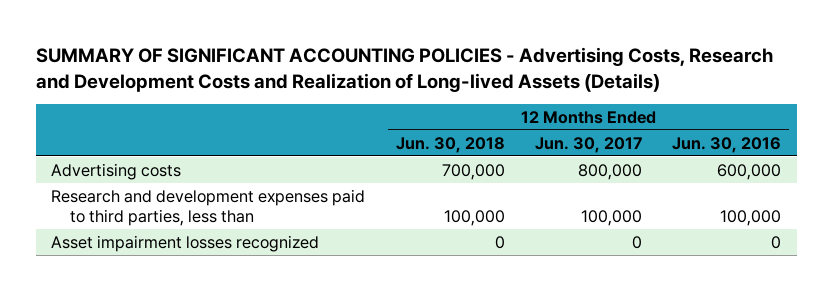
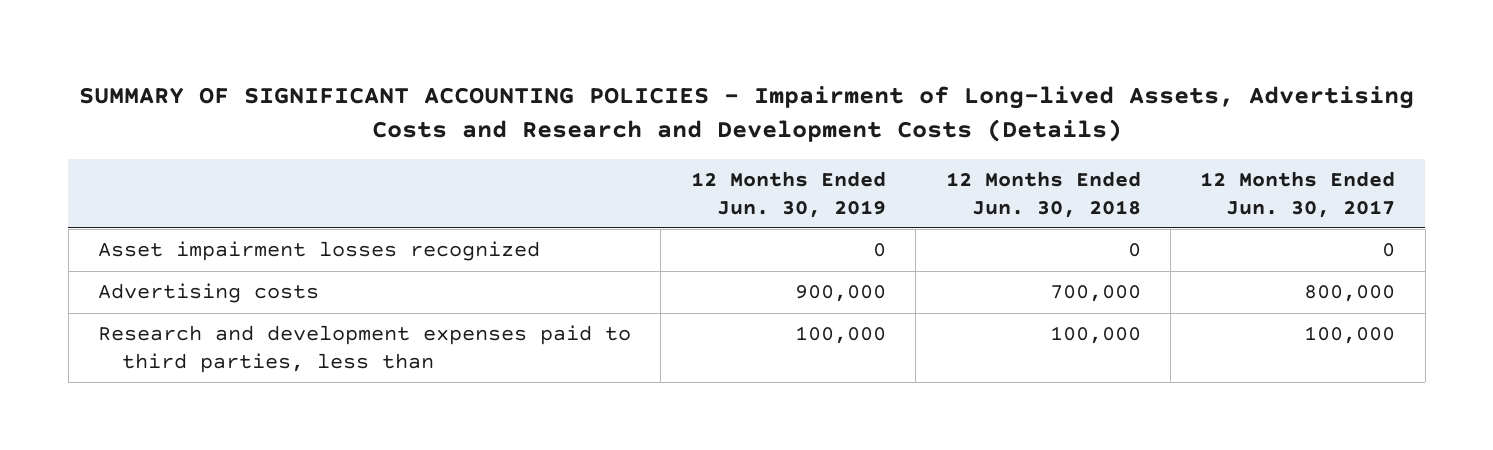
- SUMMARY OF SIGNIFICANT ACCOUNTING POLICIES - Advertising Costs, Research and Development Costs and Realization of Long-lived Assets (Details)
+ SUMMARY OF SIGNIFICANT ACCOUNTING POLICIES - Impairment of Long-lived Assets, Advertising Costs and Research and Development Costs (Details)
- | 12 Months Ended Jun. 30, 2018 | 12 Months Ended Jun. 30, 2017 | 12 Months Ended Jun. 30, 2016
+ | 12 Months Ended Jun. 30, 2019 | 12 Months Ended Jun. 30, 2018 | 12 Months Ended Jun. 30, 2017
moved up: Asset impairment losses recognized | 0 | 0 | 0

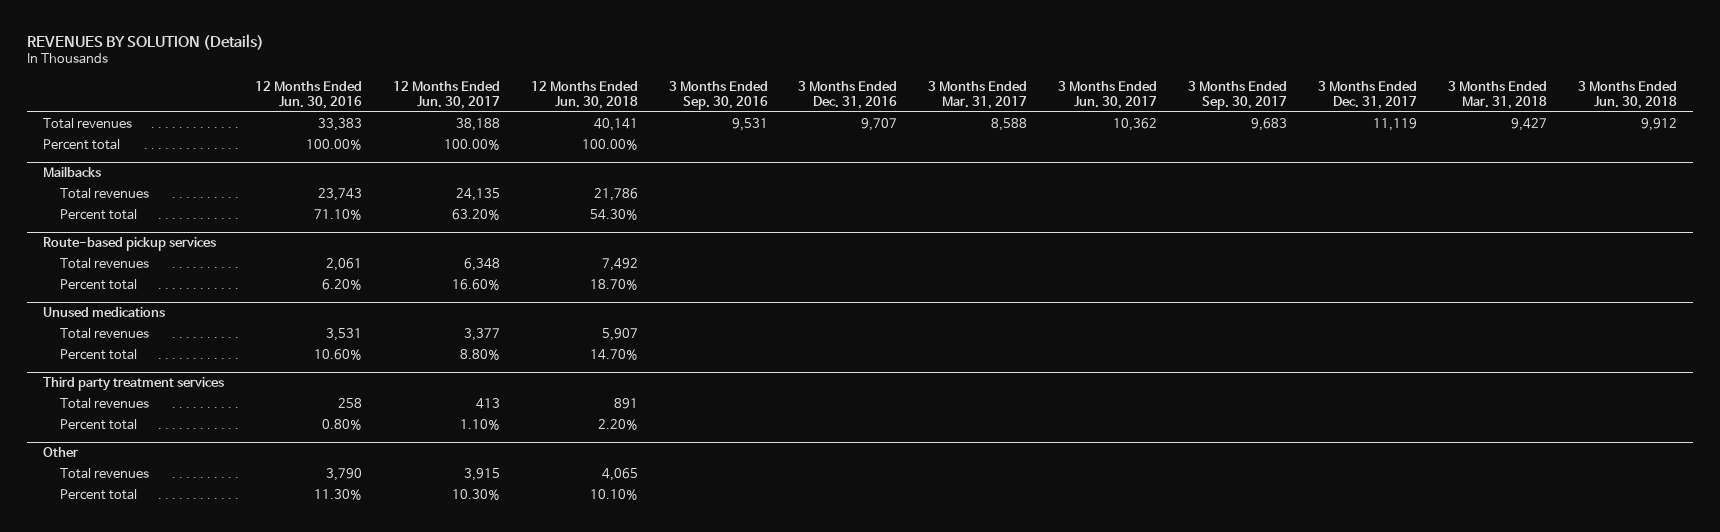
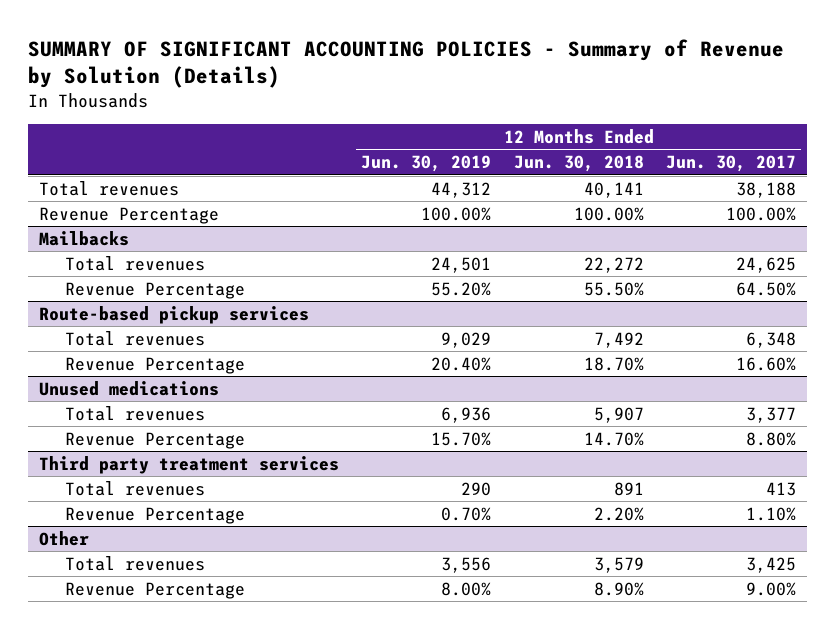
- REVENUES BY SOLUTION (Details)
+ SUMMARY OF SIGNIFICANT ACCOUNTING POLICIES - Summary of Revenue by Solution (Details)
- | 12 Months Ended Jun. 30, 2016 | 12 Months Ended Jun. 30, 2017 | 12 Months Ended Jun. 30, 2018 | 3 Months Ended Sep. 30, 2016 | 3 Months Ended Dec. 31, 2016 | 3 Months Ended Mar. 31, 2017 | 3 Months Ended Jun. 30, 2017 | 3 Months Ended Sep. 30, 2017 | 3 Months Ended Dec. 31, 2017 | 3 Months Ended Mar. 31, 2018 | 3 Months Ended Jun. 30, 2018
+ | 12 Months Ended Jun. 30, 2019 | 12 Months Ended Jun. 30, 2018 | 12 Months Ended Jun. 30, 2017
- Percent total | 100.00% | 100.00% | 100.00% | | | | | | | |
+ Revenue Percentage | 100.00% | 100.00% | 100.00%
@ Mailbacks
- Total revenues | 23,743 | 24,135 | 21,786 | | | | | | | |
- Percent total | 71.10% | 63.20% | 54.30% | | | | | | | |
+ Total revenues | 24,501 | 22,272 | 24,625
+ Revenue Percentage | 55.20% | 55.50% | 64.50%
@ Route-based pickup services
- Percent total | 6.20% | 16.60% | 18.70% | | | | | | | |
+ Revenue Percentage | 20.40% | 18.70% | 16.60%
@ Unused medications
- Percent total | 10.60% | 8.80% | 14.70% | | | | | | | |
+ Revenue Percentage | 15.70% | 14.70% | 8.80%
@ Third party treatment services
- Percent total | 0.80% | 1.10% | 2.20% | | | | | | | |
+ Revenue Percentage | 0.70% | 2.20% | 1.10%
@ Other
- Total revenues | 3,790 | 3,915 | 4,065 | | | | | | | |
- Percent total | 11.30% | 10.30% | 10.10% | | | | | | | |
+ Total revenues | 3,556 | 3,579 | 3,425
+ Revenue Percentage | 8.00% | 8.90% | 9.00%

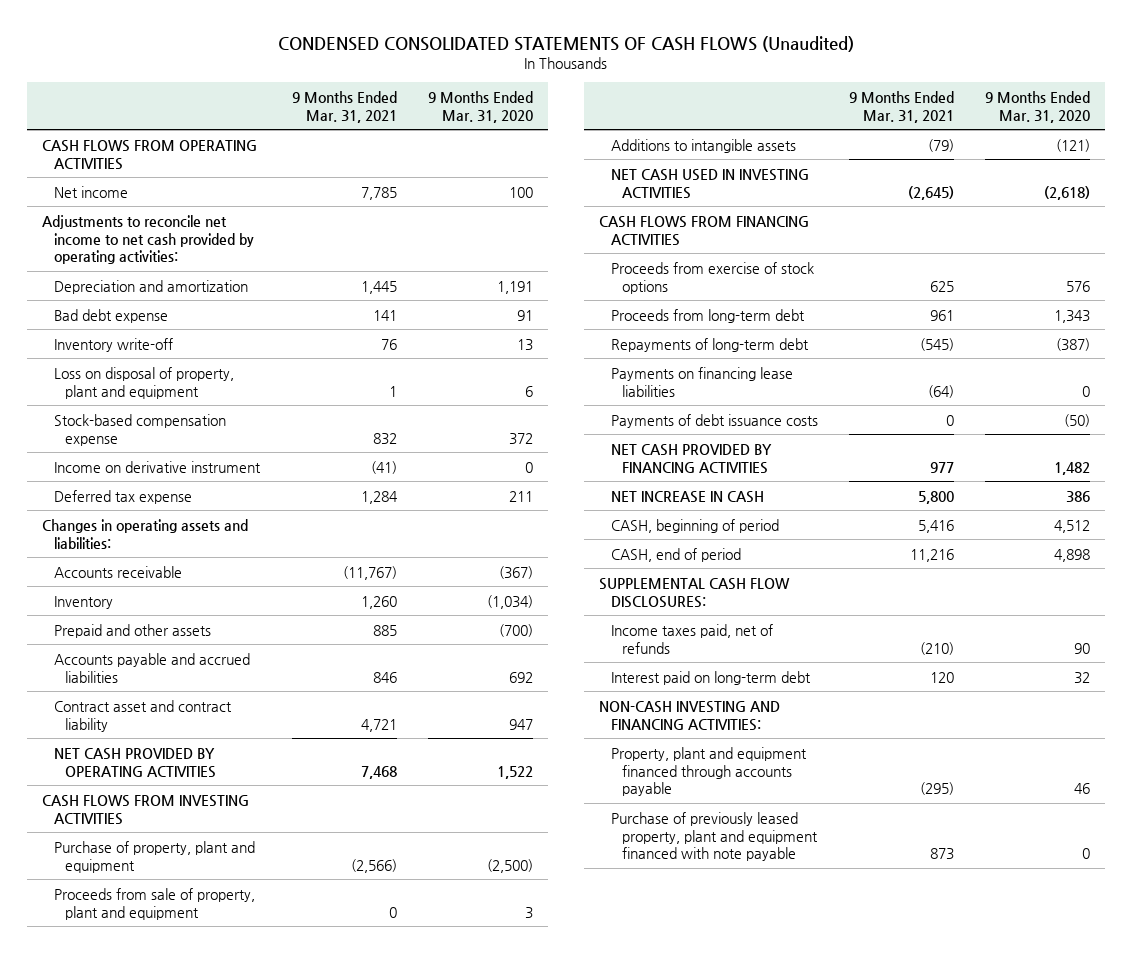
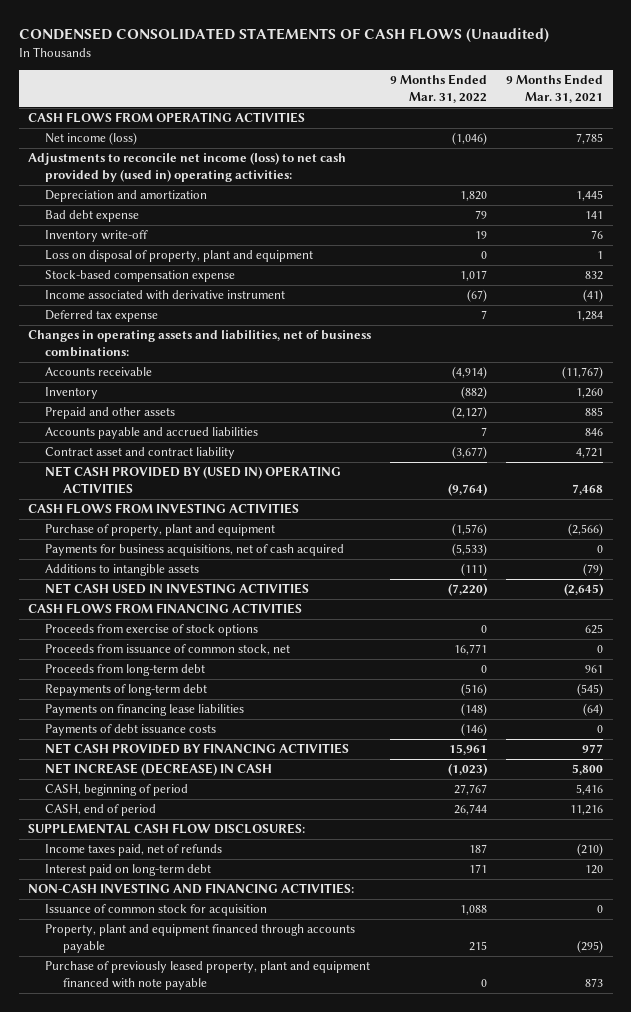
- | 9 Months Ended Mar. 31, 2021 | 9 Months Ended Mar. 31, 2020
+ | 9 Months Ended Mar. 31, 2022 | 9 Months Ended Mar. 31, 2021
- Net income | 7,785 | 100
- Adjustments to reconcile net income to net cash provided by operating activities:
+ Net income (loss) | (1,046) | 7,785
+ Adjustments to reconcile net income (loss) to net cash provided by (used in) operating activities:
- Income on derivative instrument | (41) | 0
+ Income associated with derivative instrument | (67) | (41)
- Changes in operating assets and liabilities:
+ Changes in operating assets and liabilities, net of business combinations:
- NET CASH PROVIDED BY OPERATING ACTIVITIES | 7,468 | 1,522
+ NET CASH PROVIDED BY (USED IN) OPERATING ACTIVITIES | (9,764) | 7,468
- Proceeds from sale of property, plant and equipment | 0 | 3
+ Payments for business acquisitions, net of cash acquired | (5,533) | 0
+ Proceeds from issuance of common stock, net | 16,771 | 0
- NET INCREASE IN CASH | 5,800 | 386
+ NET INCREASE (DECREASE) IN CASH | (1,023) | 5,800
+ Issuance of common stock for acquisition | 1,088 | 0

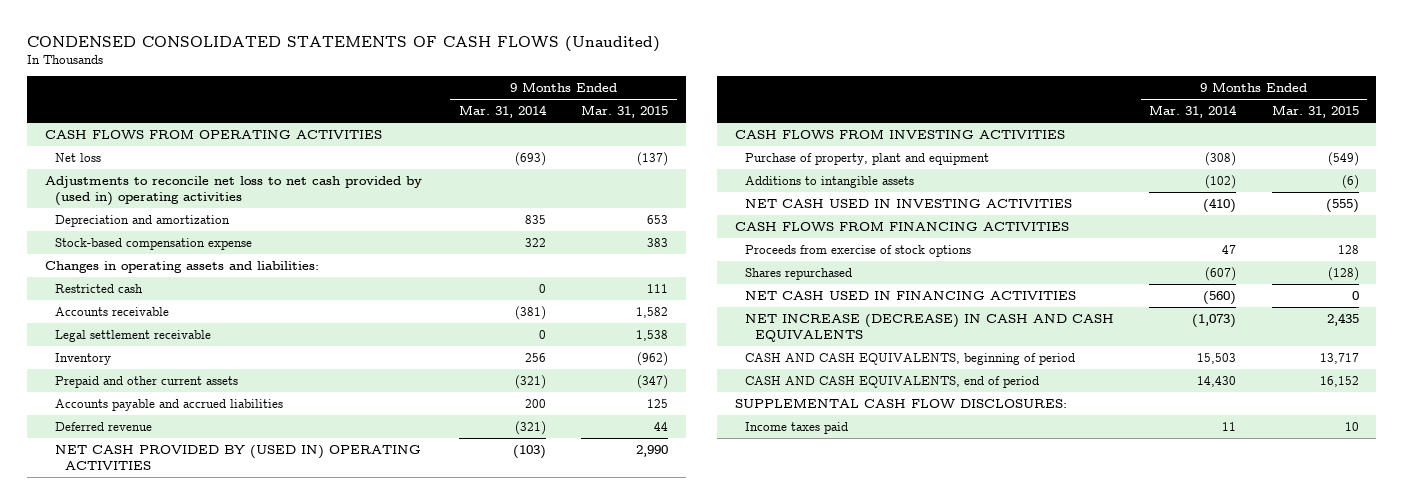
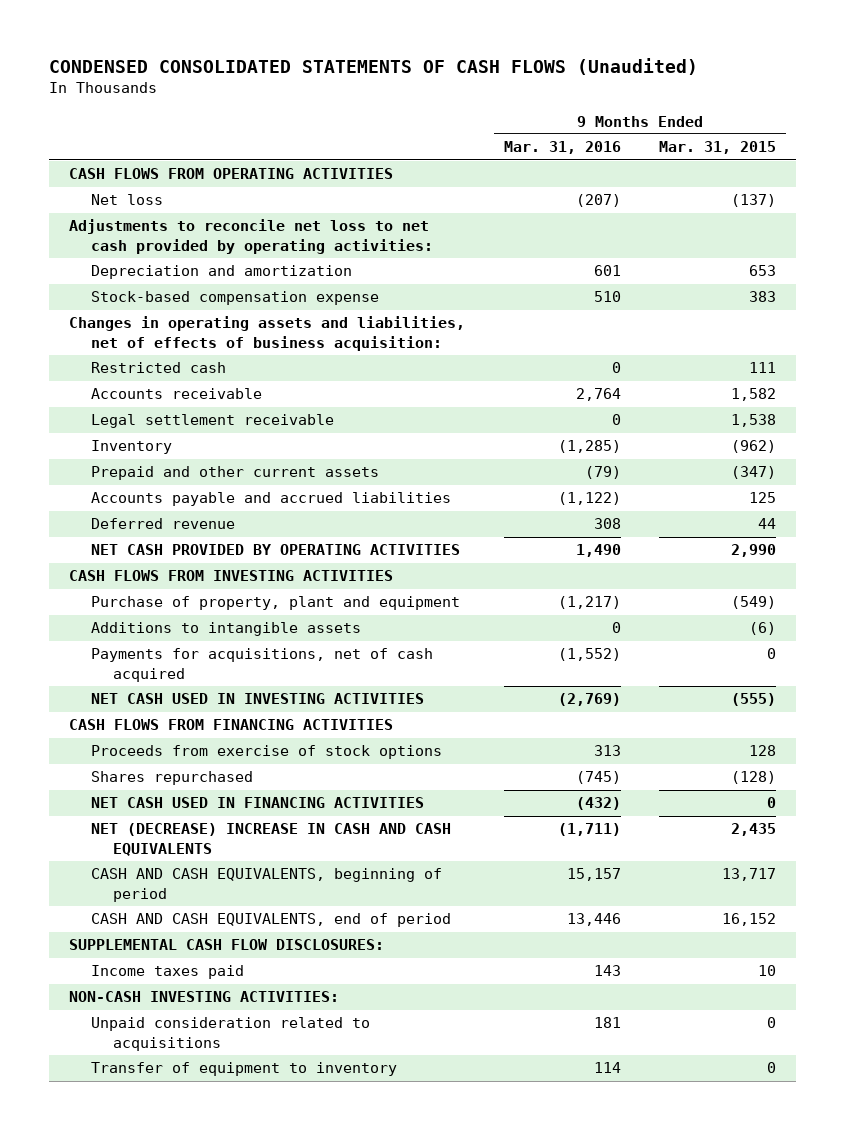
- | 9 Months Ended Mar. 31, 2014 | 9 Months Ended Mar. 31, 2015
+ | 9 Months Ended Mar. 31, 2016 | 9 Months Ended Mar. 31, 2015
- Adjustments to reconcile net loss to net cash provided by (used in) operating activities
+ Adjustments to reconcile net loss to net cash provided by operating activities:
- Changes in operating assets and liabilities:
+ Changes in operating assets and liabilities, net of effects of business acquisition:
- NET CASH PROVIDED BY (USED IN) OPERATING ACTIVITIES | (103) | 2,990
+ NET CASH PROVIDED BY OPERATING ACTIVITIES | 1,490 | 2,990
+ Payments for acquisitions, net of cash acquired | (1,552) | 0
- NET INCREASE (DECREASE) IN CASH AND CASH EQUIVALENTS | (1,073) | 2,435
+ NET (DECREASE) INCREASE IN CASH AND CASH EQUIVALENTS | (1,711) | 2,435
+ NON-CASH INVESTING ACTIVITIES:
+ Unpaid consideration related to acquisitions | 181 | 0
+ Transfer of equipment to inventory | 114 | 0

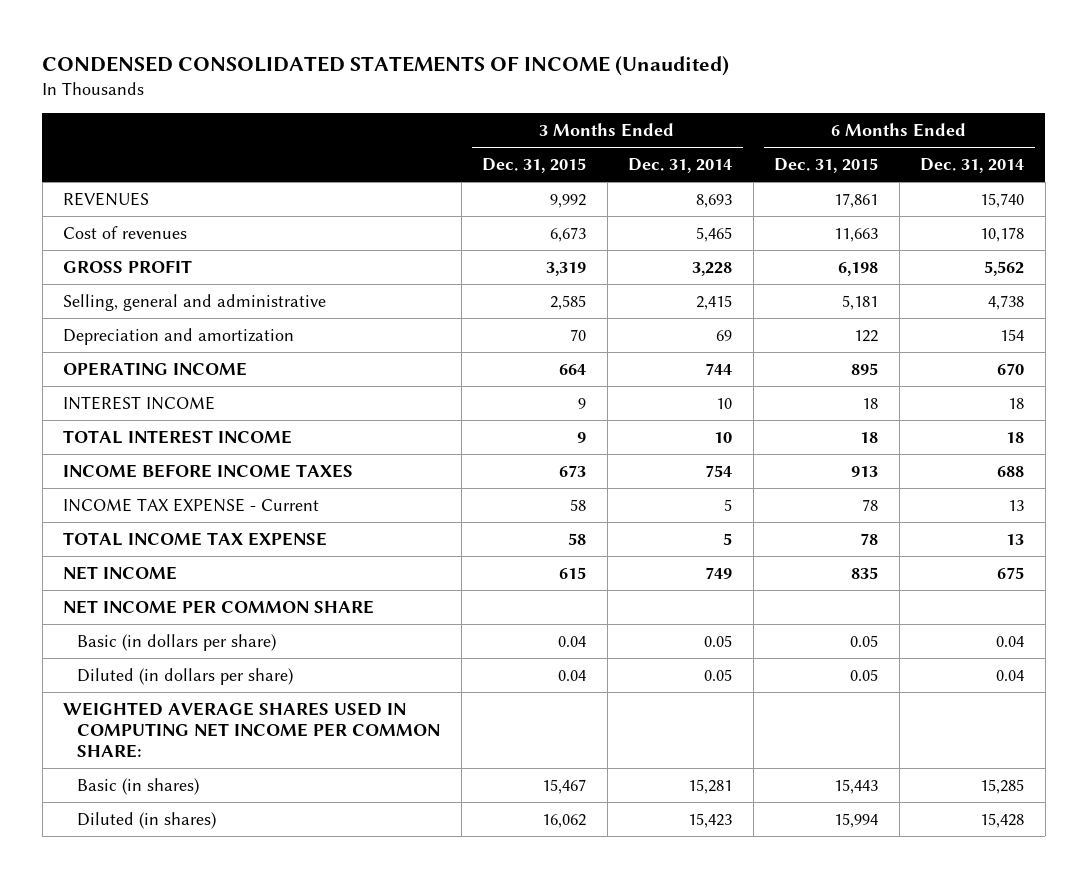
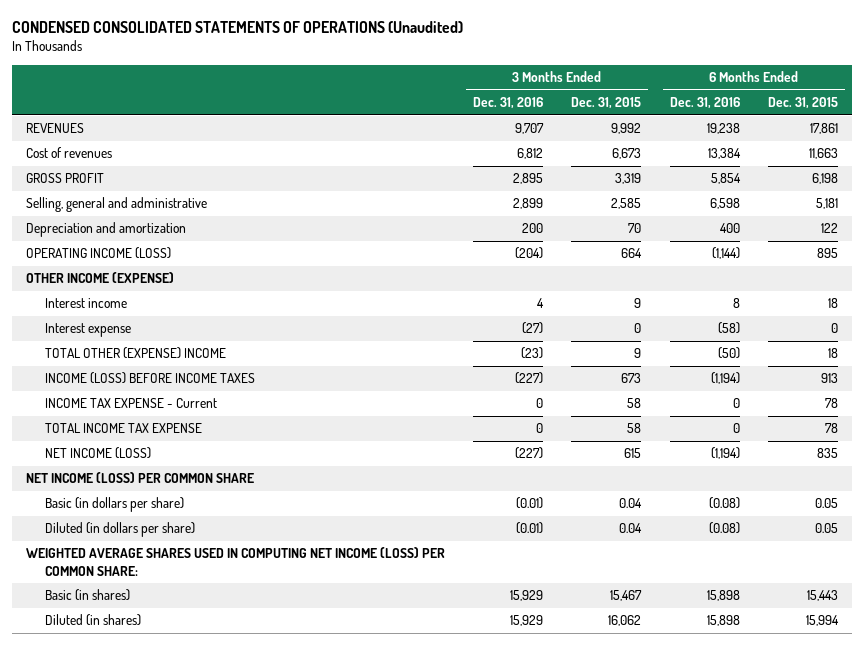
- CONDENSED CONSOLIDATED STATEMENTS OF INCOME (Unaudited)
+ CONDENSED CONSOLIDATED STATEMENTS OF OPERATIONS (Unaudited)
- | 3 Months Ended Dec. 31, 2015 | 3 Months Ended Dec. 31, 2014 | 6 Months Ended Dec. 31, 2015 | 6 Months Ended Dec. 31, 2014
+ | 3 Months Ended Dec. 31, 2016 | 3 Months Ended Dec. 31, 2015 | 6 Months Ended Dec. 31, 2016 | 6 Months Ended Dec. 31, 2015
- OPERATING INCOME | 664 | 744 | 895 | 670
- INTEREST INCOME | 9 | 10 | 18 | 18
- TOTAL INTEREST INCOME | 9 | 10 | 18 | 18
- INCOME BEFORE INCOME TAXES | 673 | 754 | 913 | 688
+ OPERATING INCOME (LOSS) | (204) | 664 | (1,144) | 895
+ OTHER INCOME (EXPENSE)
+ Interest income | 4 | 9 | 8 | 18
+ Interest expense | (27) | 0 | (58) | 0
+ TOTAL OTHER (EXPENSE) INCOME | (23) | 9 | (50) | 18
+ INCOME (LOSS) BEFORE INCOME TAXES | (227) | 673 | (1,194) | 913
- NET INCOME | 615 | 749 | 835 | 675
- NET INCOME PER COMMON SHARE
+ NET INCOME (LOSS) | (227) | 615 | (1,194) | 835
+ NET INCOME (LOSS) PER COMMON SHARE
- WEIGHTED AVERAGE SHARES USED IN COMPUTING NET INCOME PER COMMON SHARE:
+ WEIGHTED AVERAGE SHARES USED IN COMPUTING NET INCOME (LOSS) PER COMMON SHARE:

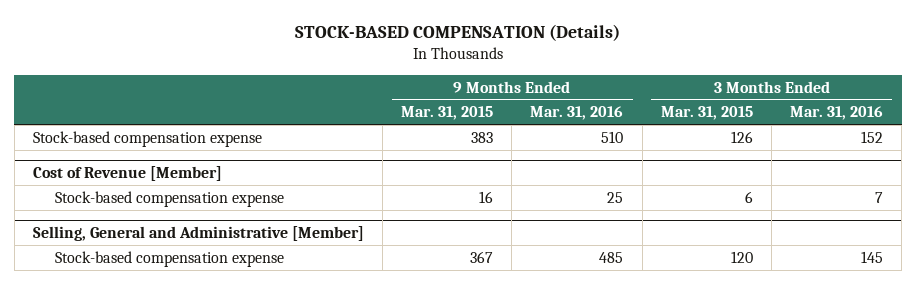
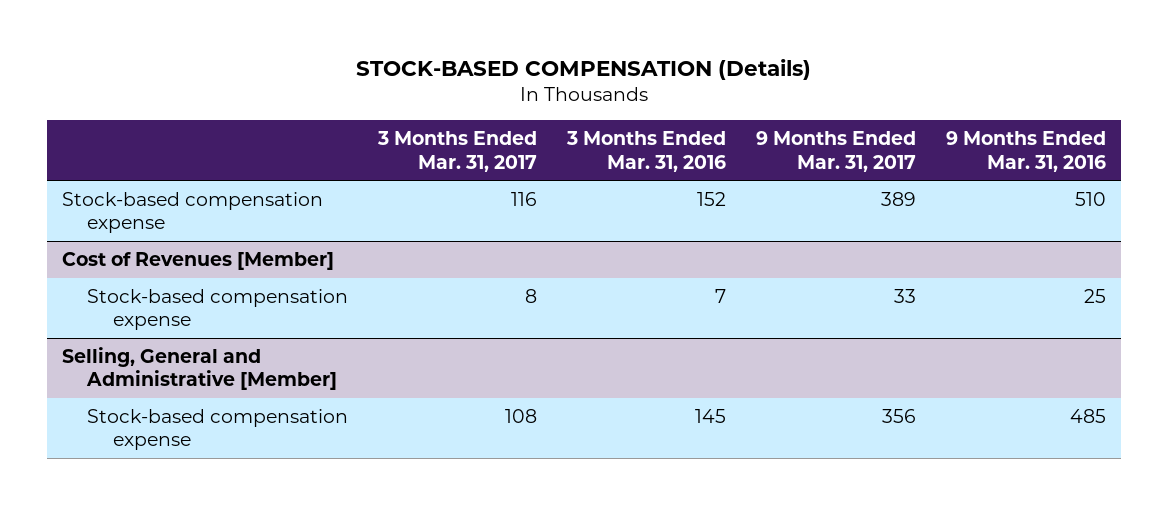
- | 9 Months Ended Mar. 31, 2015 | 9 Months Ended Mar. 31, 2016 | 3 Months Ended Mar. 31, 2015 | 3 Months Ended Mar. 31, 2016
+ | 3 Months Ended Mar. 31, 2017 | 3 Months Ended Mar. 31, 2016 | 9 Months Ended Mar. 31, 2017 | 9 Months Ended Mar. 31, 2016
- Cost of Revenue [Member]
+ Cost of Revenues [Member]

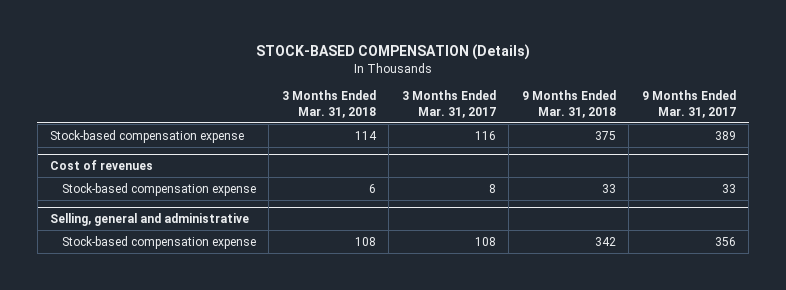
- | 3 Months Ended Mar. 31, 2017 | 3 Months Ended Mar. 31, 2016 | 9 Months Ended Mar. 31, 2017 | 9 Months Ended Mar. 31, 2016
+ | 3 Months Ended Mar. 31, 2018 | 3 Months Ended Mar. 31, 2017 | 9 Months Ended Mar. 31, 2018 | 9 Months Ended Mar. 31, 2017
- Cost of Revenues [Member]
+ Cost of revenues
- Selling, General and Administrative [Member]
+ Selling, general and administrative

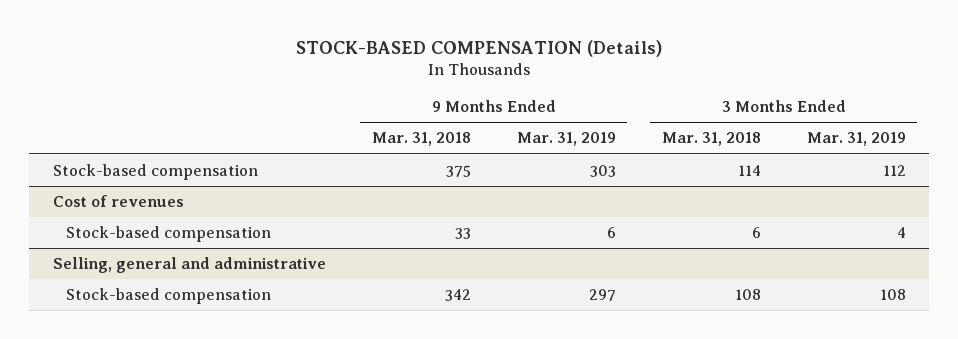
- | 3 Months Ended Mar. 31, 2018 | 3 Months Ended Mar. 31, 2017 | 9 Months Ended Mar. 31, 2018 | 9 Months Ended Mar. 31, 2017
+ | 9 Months Ended Mar. 31, 2018 | 9 Months Ended Mar. 31, 2019 | 3 Months Ended Mar. 31, 2018 | 3 Months Ended Mar. 31, 2019
- Stock-based compensation expense | 114 | 116 | 375 | 389
+ Stock-based compensation | 375 | 303 | 114 | 112
@ Cost of revenues
- Stock-based compensation expense | 6 | 8 | 33 | 33
+ Stock-based compensation | 33 | 6 | 6 | 4
@ Selling, general and administrative
- Stock-based compensation expense | 108 | 108 | 342 | 356
+ Stock-based compensation | 342 | 297 | 108 | 108

